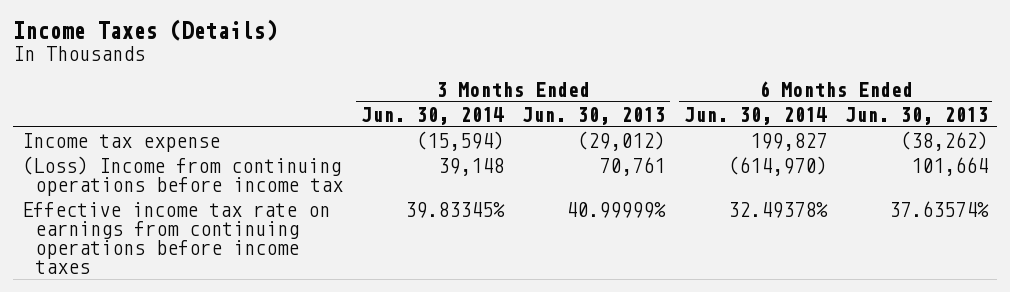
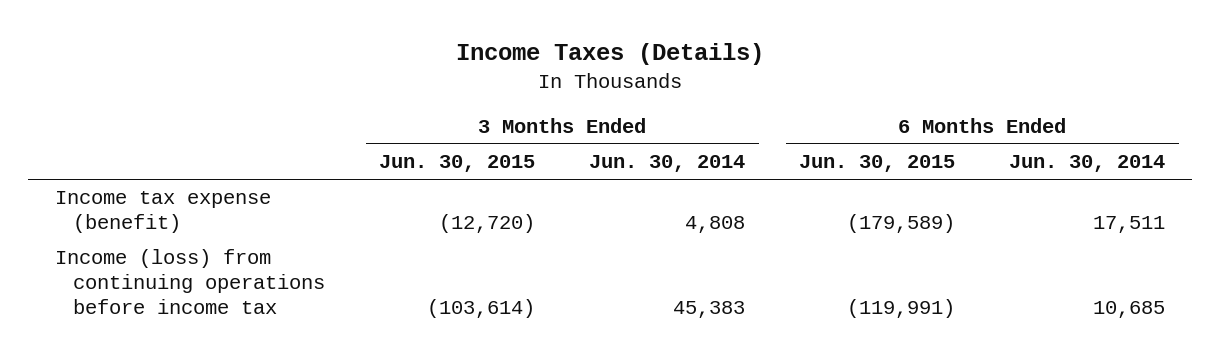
- | 3 Months Ended Jun. 30, 2014 | 3 Months Ended Jun. 30, 2013 | 6 Months Ended Jun. 30, 2014 | 6 Months Ended Jun. 30, 2013
+ | 3 Months Ended Jun. 30, 2015 | 3 Months Ended Jun. 30, 2014 | 6 Months Ended Jun. 30, 2015 | 6 Months Ended Jun. 30, 2014
- Income tax expense | (15,594) | (29,012) | 199,827 | (38,262)
- (Loss) Income from continuing operations before income tax | 39,148 | 70,761 | (614,970) | 101,664
- Effective income tax rate on earnings from continuing operations before income taxes | 39.83345% | 40.99999% | 32.49378% | 37.63574%
+ Income tax expense (benefit) | (12,720) | 4,808 | (179,589) | 17,511
+ Income (loss) from continuing operations before income tax | (103,614) | 45,383 | (119,991) | 10,685

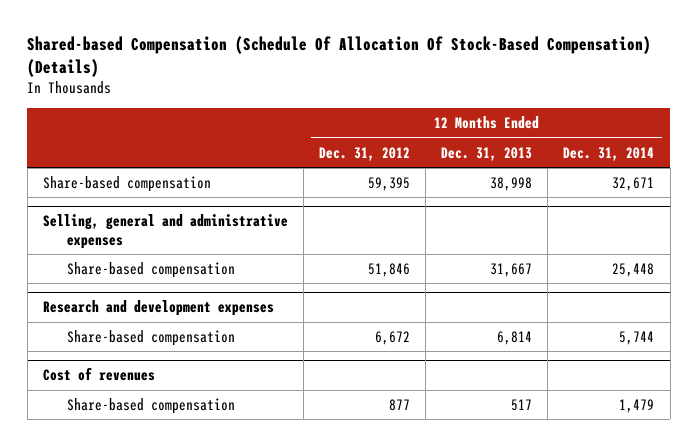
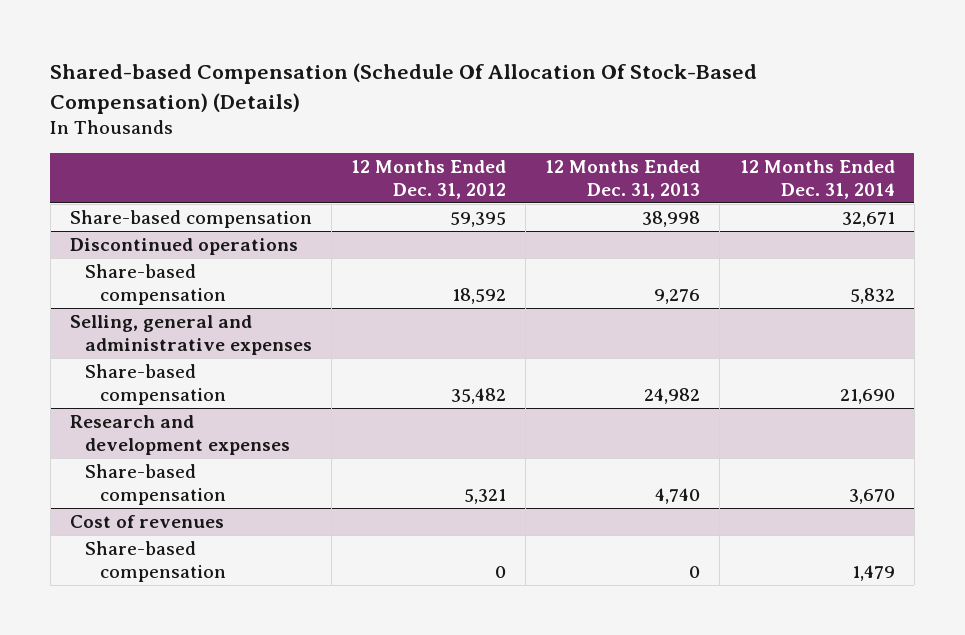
+ Discontinued operations
+ Share-based compensation | 18,592 | 9,276 | 5,832
@ Selling, general and administrative expenses
- Share-based compensation | 51,846 | 31,667 | 25,448
+ Share-based compensation | 35,482 | 24,982 | 21,690
@ Research and development expenses
- Share-based compensation | 6,672 | 6,814 | 5,744
+ Share-based compensation | 5,321 | 4,740 | 3,670
@ Cost of revenues
- Share-based compensation | 877 | 517 | 1,479
+ Share-based compensation | 0 | 0 | 1,479

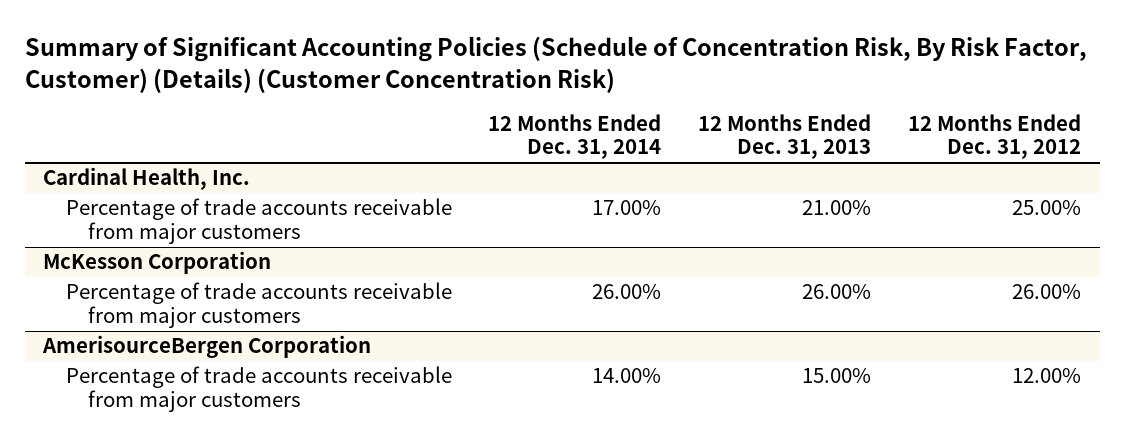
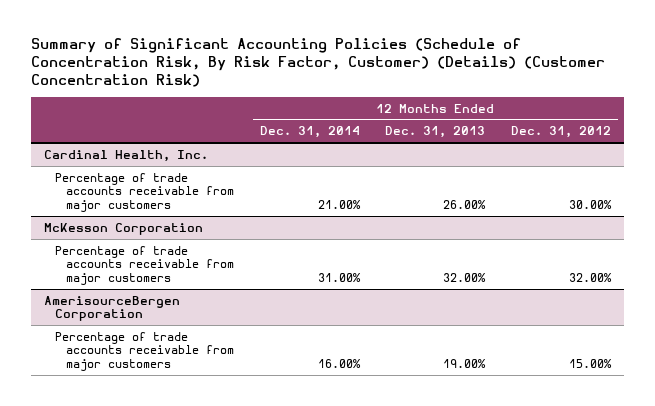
@ Cardinal Health, Inc.
- Percentage of trade accounts receivable from major customers | 17.00% | 21.00% | 25.00%
+ Percentage of trade accounts receivable from major customers | 21.00% | 26.00% | 30.00%
@ McKesson Corporation
- Percentage of trade accounts receivable from major customers | 26.00% | 26.00% | 26.00%
+ Percentage of trade accounts receivable from major customers | 31.00% | 32.00% | 32.00%
@ AmerisourceBergen Corporation
- Percentage of trade accounts receivable from major customers | 14.00% | 15.00% | 12.00%
+ Percentage of trade accounts receivable from major customers | 16.00% | 19.00% | 15.00%

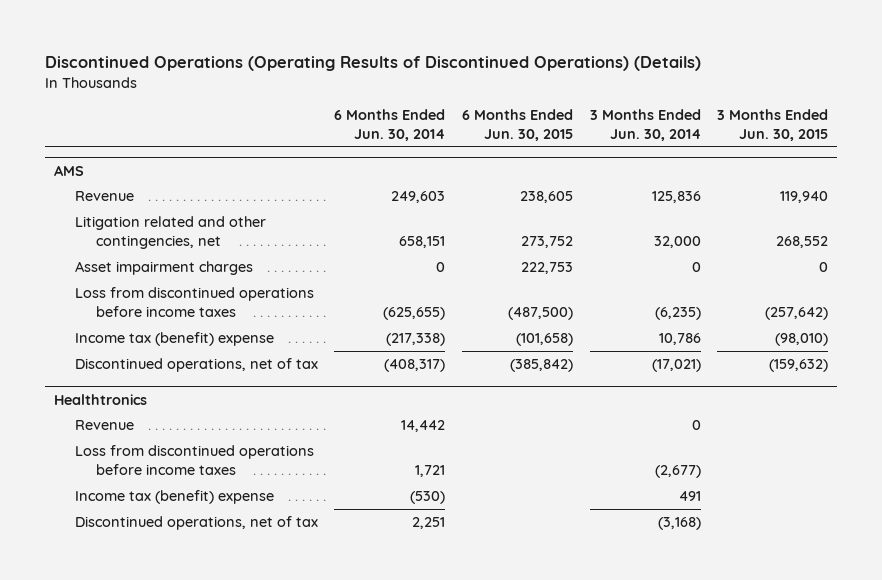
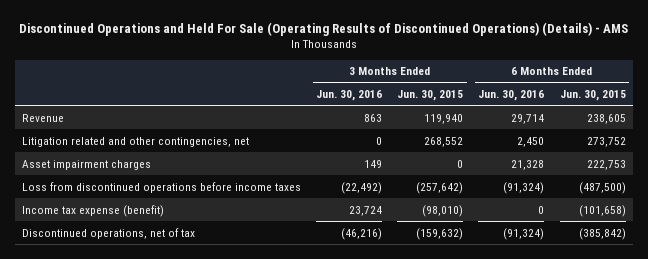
- Discontinued Operations (Operating Results of Discontinued Operations) (Details)
+ Discontinued Operations and Held For Sale (Operating Results of Discontinued Operations) (Details) - AMS
- | 6 Months Ended Jun. 30, 2014 | 6 Months Ended Jun. 30, 2015 | 3 Months Ended Jun. 30, 2014 | 3 Months Ended Jun. 30, 2015
+ | 3 Months Ended Jun. 30, 2016 | 3 Months Ended Jun. 30, 2015 | 6 Months Ended Jun. 30, 2016 | 6 Months Ended Jun. 30, 2015
- AMS
- Income tax (benefit) expense | (217,338) | (101,658) | 10,786 | (98,010)
+ Income tax expense (benefit) | 23,724 | (98,010) | 0 | (101,658)
- Healthtronics
- Revenue | 14,442 | | 0 |
- Loss from discontinued operations before income taxes | 1,721 | | (2,677) |
- Income tax (benefit) expense | (530) | | 491 |
- Discontinued operations, net of tax | 2,251 | | (3,168) |

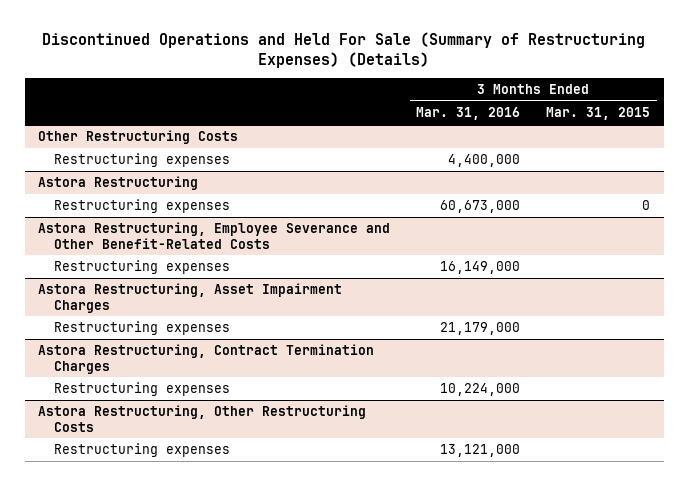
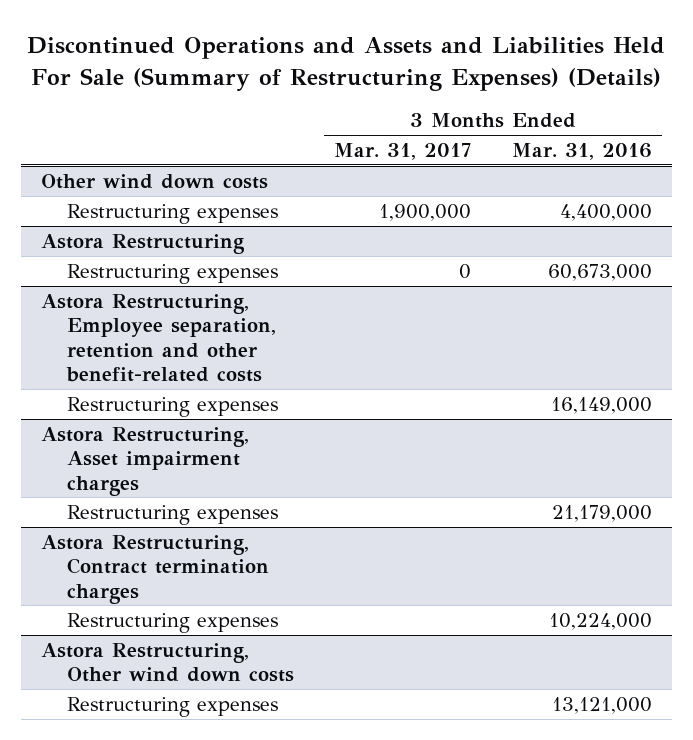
- Discontinued Operations and Held For Sale (Summary of Restructuring Expenses) (Details)
+ Discontinued Operations and Assets and Liabilities Held For Sale (Summary of Restructuring Expenses) (Details)
- | 3 Months Ended Mar. 31, 2016 | 3 Months Ended Mar. 31, 2015
+ | 3 Months Ended Mar. 31, 2017 | 3 Months Ended Mar. 31, 2016
- Other Restructuring Costs
+ Other wind down costs
- Astora Restructuring, Employee Severance and Other Benefit-Related Costs
+ Astora Restructuring, Employee separation, retention and other benefit-related costs
- Astora Restructuring, Asset Impairment Charges
+ Astora Restructuring, Asset impairment charges
- Astora Restructuring, Contract Termination Charges
+ Astora Restructuring, Contract termination charges
- Astora Restructuring, Other Restructuring Costs
+ Astora Restructuring, Other wind down costs

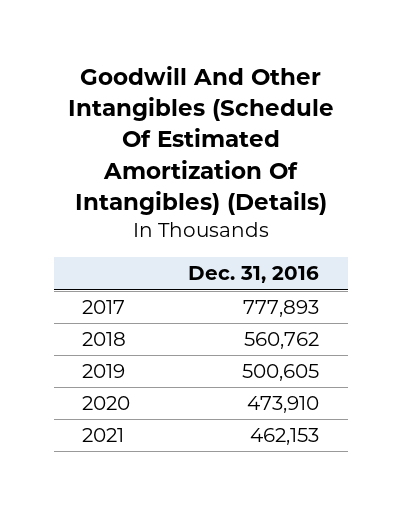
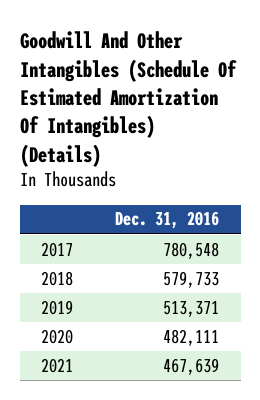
- 2017 | 777,893
- 2018 | 560,762
- 2019 | 500,605
- 2020 | 473,910
- 2021 | 462,153
+ 2017 | 780,548
+ 2018 | 579,733
+ 2019 | 513,371
+ 2020 | 482,111
+ 2021 | 467,639

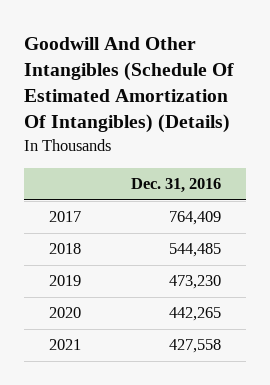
- 2017 | 780,548
- 2018 | 579,733
- 2019 | 513,371
- 2020 | 482,111
- 2021 | 467,639
+ 2017 | 764,409
+ 2018 | 544,485
+ 2019 | 473,230
+ 2020 | 442,265
+ 2021 | 427,558

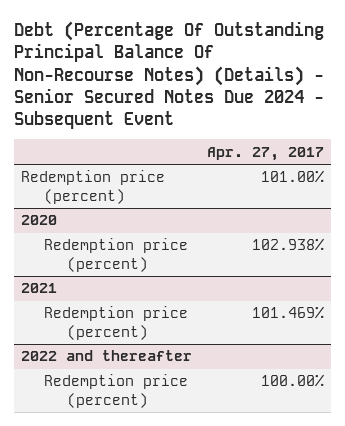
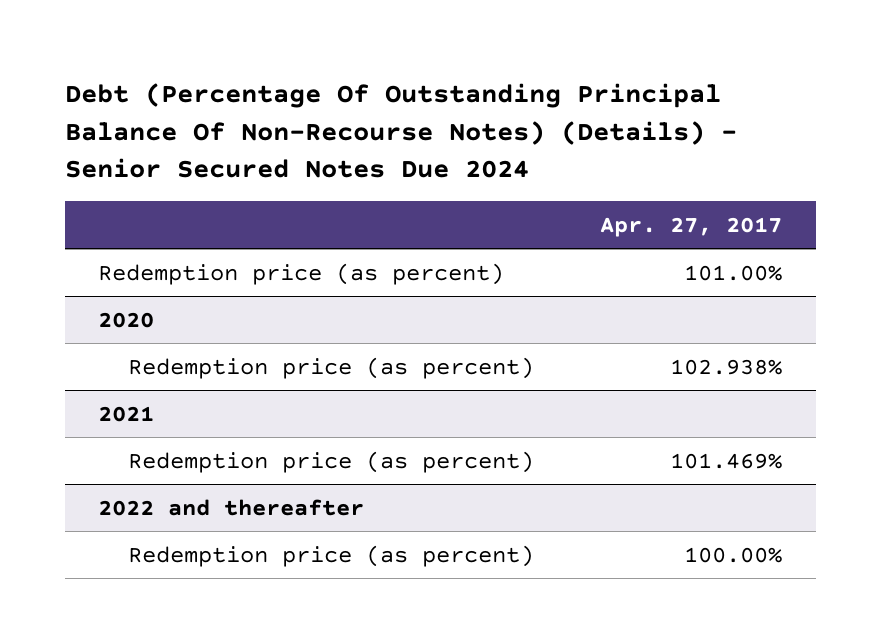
- Debt (Percentage Of Outstanding Principal Balance Of Non-Recourse Notes) (Details) - Senior Secured Notes Due 2024 - Subsequent Event
+ Debt (Percentage Of Outstanding Principal Balance Of Non-Recourse Notes) (Details) - Senior Secured Notes Due 2024
- Redemption price (percent) | 101.00%
+ Redemption price (as percent) | 101.00%
@ 2020
- Redemption price (percent) | 102.938%
+ Redemption price (as percent) | 102.938%
@ 2021
- Redemption price (percent) | 101.469%
+ Redemption price (as percent) | 101.469%
@ 2022 and thereafter
- Redemption price (percent) | 100.00%
+ Redemption price (as percent) | 100.00%

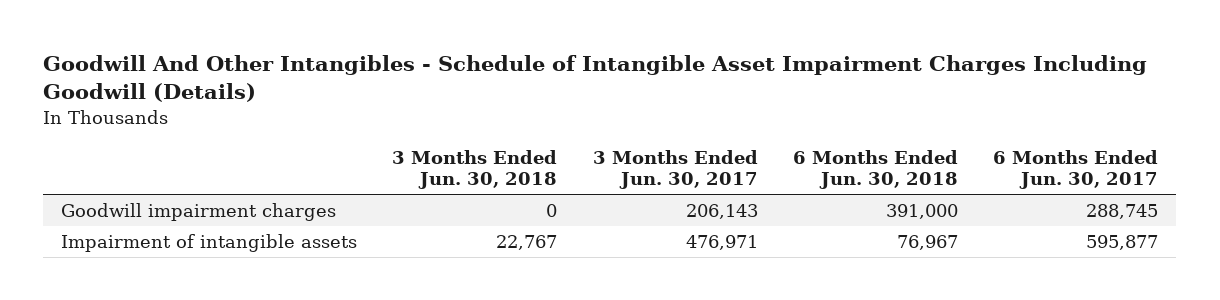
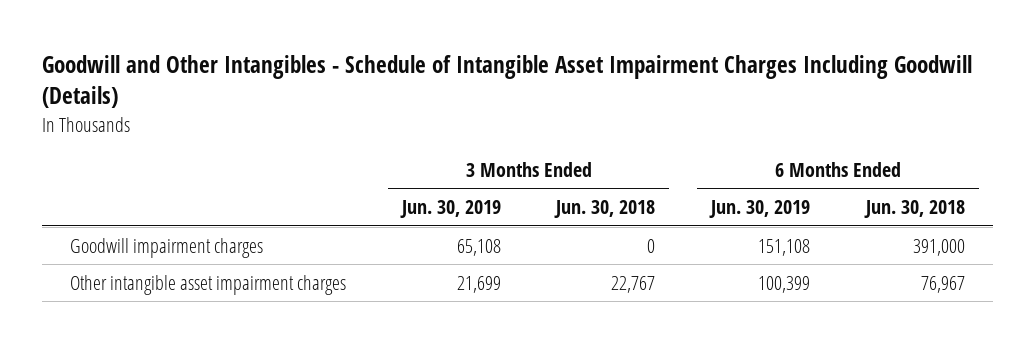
- Goodwill And Other Intangibles - Schedule of Intangible Asset Impairment Charges Including Goodwill (Details)
+ Goodwill and Other Intangibles - Schedule of Intangible Asset Impairment Charges Including Goodwill (Details)
- | 3 Months Ended Jun. 30, 2018 | 3 Months Ended Jun. 30, 2017 | 6 Months Ended Jun. 30, 2018 | 6 Months Ended Jun. 30, 2017
+ | 3 Months Ended Jun. 30, 2019 | 3 Months Ended Jun. 30, 2018 | 6 Months Ended Jun. 30, 2019 | 6 Months Ended Jun. 30, 2018
- Impairment of intangible assets | 22,767 | 476,971 | 76,967 | 595,877
+ Other intangible asset impairment charges | 21,699 | 22,767 | 100,399 | 76,967

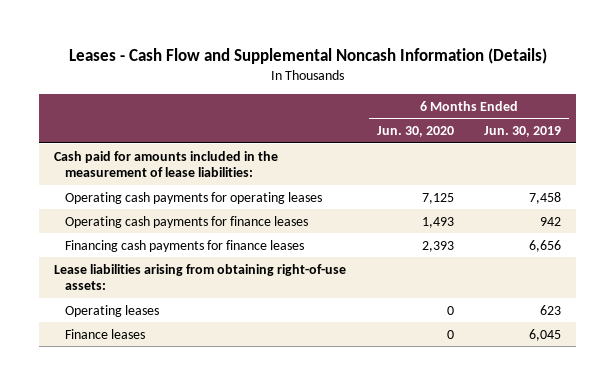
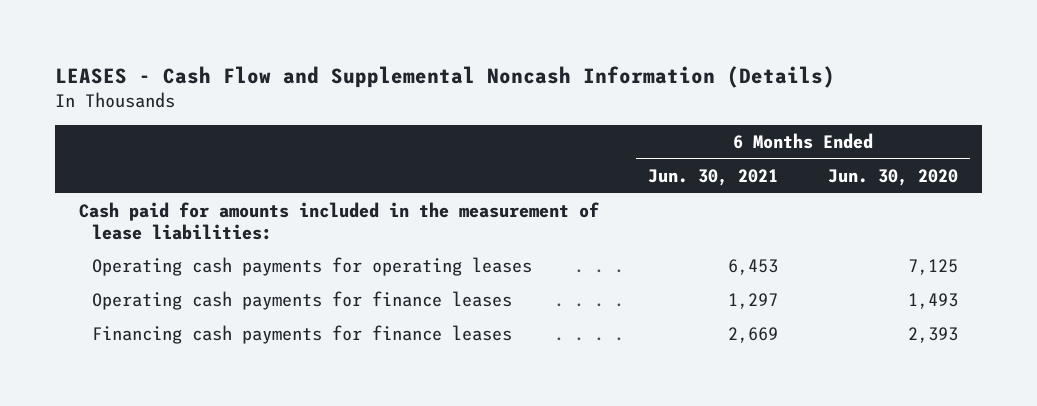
- Leases - Cash Flow and Supplemental Noncash Information (Details)
+ LEASES - Cash Flow and Supplemental Noncash Information (Details)
- | 6 Months Ended Jun. 30, 2020 | 6 Months Ended Jun. 30, 2019
+ | 6 Months Ended Jun. 30, 2021 | 6 Months Ended Jun. 30, 2020
- Lease liabilities arising from obtaining right-of-use assets:
- Operating leases | 0 | 623
- Finance leases | 0 | 6,045

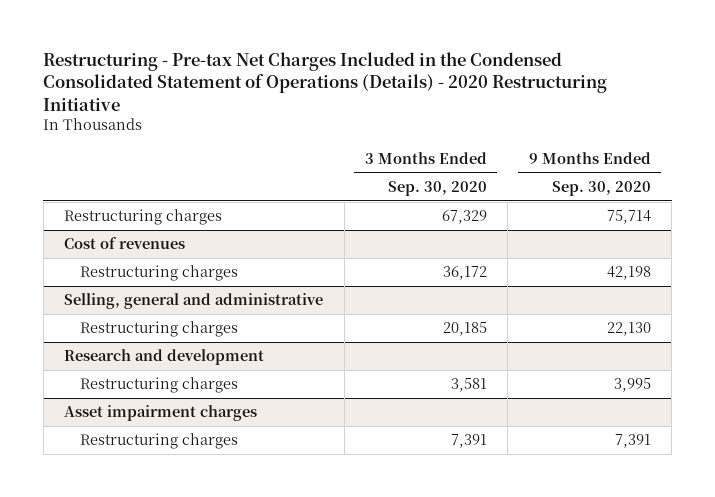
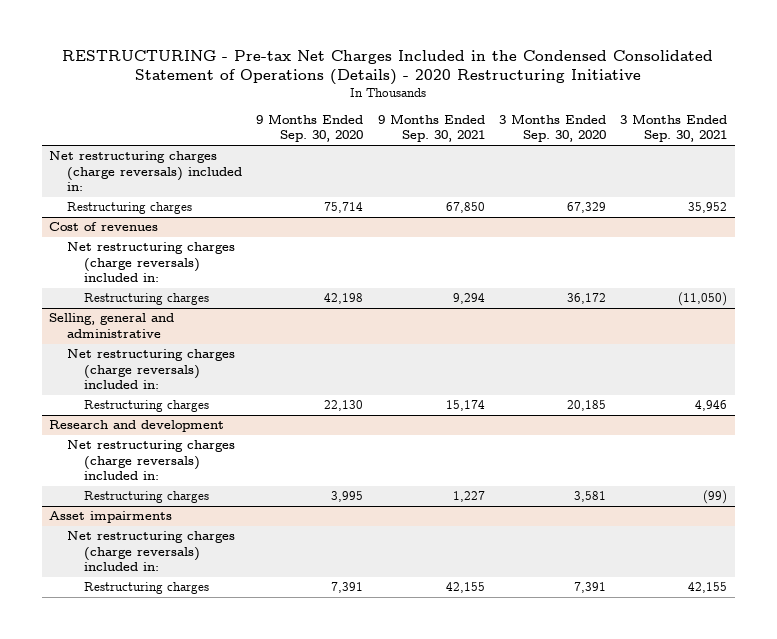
- Restructuring - Pre-tax Net Charges Included in the Condensed Consolidated Statement of Operations (Details) - 2020 Restructuring Initiative
+ RESTRUCTURING - Pre-tax Net Charges Included in the Condensed Consolidated Statement of Operations (Details) - 2020 Restructuring Initiative
- | 3 Months Ended Sep. 30, 2020 | 9 Months Ended Sep. 30, 2020
+ | 9 Months Ended Sep. 30, 2020 | 9 Months Ended Sep. 30, 2021 | 3 Months Ended Sep. 30, 2020 | 3 Months Ended Sep. 30, 2021
+ Net restructuring charges (charge reversals) included in:
@ Cost of revenues
+ Net restructuring charges (charge reversals) included in:
@ Selling, general and administrative
+ Net restructuring charges (charge reversals) included in:
@ Research and development
+ Net restructuring charges (charge reversals) included in:
- Asset impairment charges
+ Asset impairments
+ Net restructuring charges (charge reversals) included in:

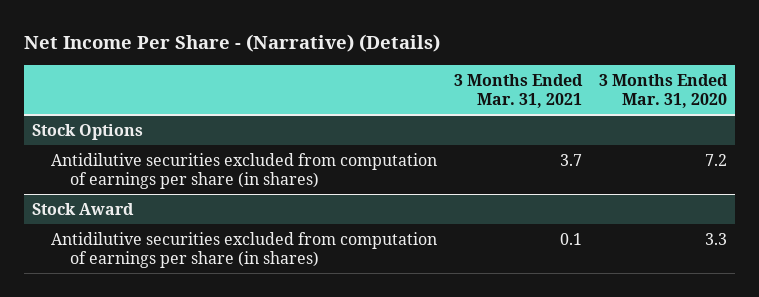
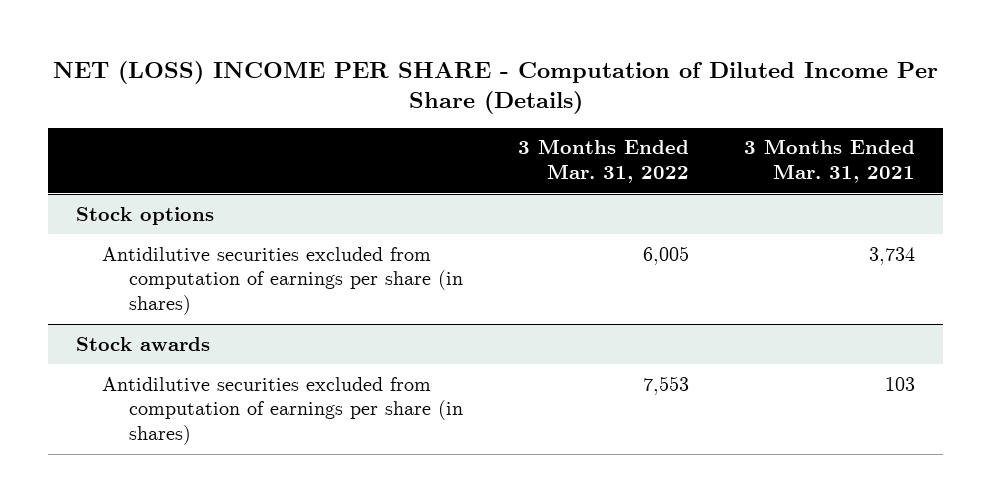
- Net Income Per Share - (Narrative) (Details)
+ NET (LOSS) INCOME PER SHARE - Computation of Diluted Income Per Share (Details)
- | 3 Months Ended Mar. 31, 2021 | 3 Months Ended Mar. 31, 2020
+ | 3 Months Ended Mar. 31, 2022 | 3 Months Ended Mar. 31, 2021
- Stock Options
- Antidilutive securities excluded from computation of earnings per share (in shares) | 3.7 | 7.2
- Stock Award
- Antidilutive securities excluded from computation of earnings per share (in shares) | 0.1 | 3.3
+ Stock options
+ Antidilutive securities excluded from computation of earnings per share (in shares) | 6,005 | 3,734
+ Stock awards
+ Antidilutive securities excluded from computation of earnings per share (in shares) | 7,553 | 103

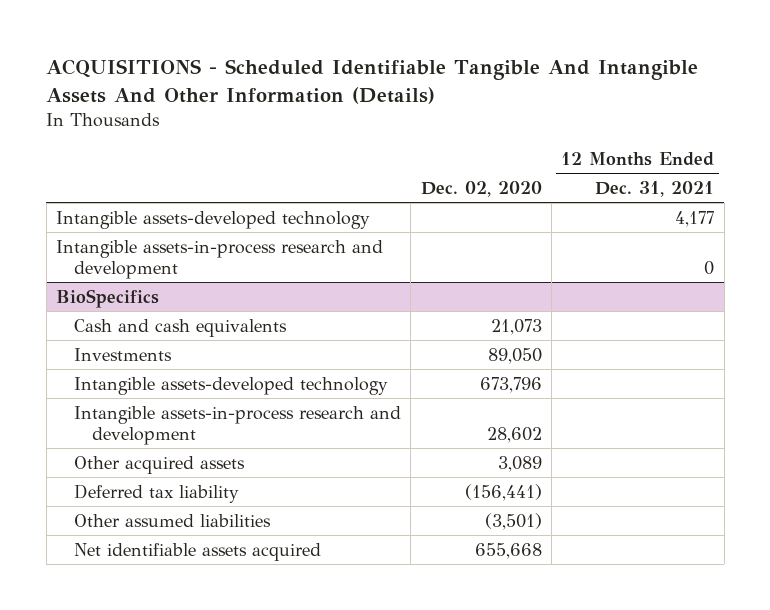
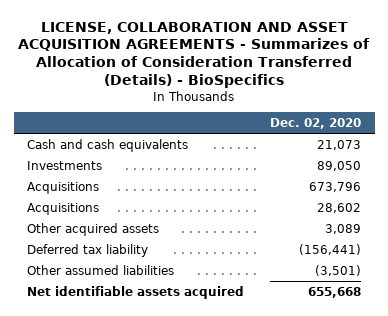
- ACQUISITIONS - Scheduled Identifiable Tangible And Intangible Assets And Other Information (Details)
+ LICENSE, COLLABORATION AND ASSET ACQUISITION AGREEMENTS - Summarizes of Allocation of Consideration Transferred (Details) - BioSpecifics
- | Dec. 02, 2020 | 12 Months Ended Dec. 31, 2021
+ | Dec. 02, 2020
- Intangible assets-developed technology | | 4,177
- Intangible assets-in-process research and development | | 0
- BioSpecifics
- Intangible assets-developed technology | 673,796 |
- Intangible assets-in-process research and development | 28,602 |
+ Acquisitions | 673,796
+ Acquisitions | 28,602

